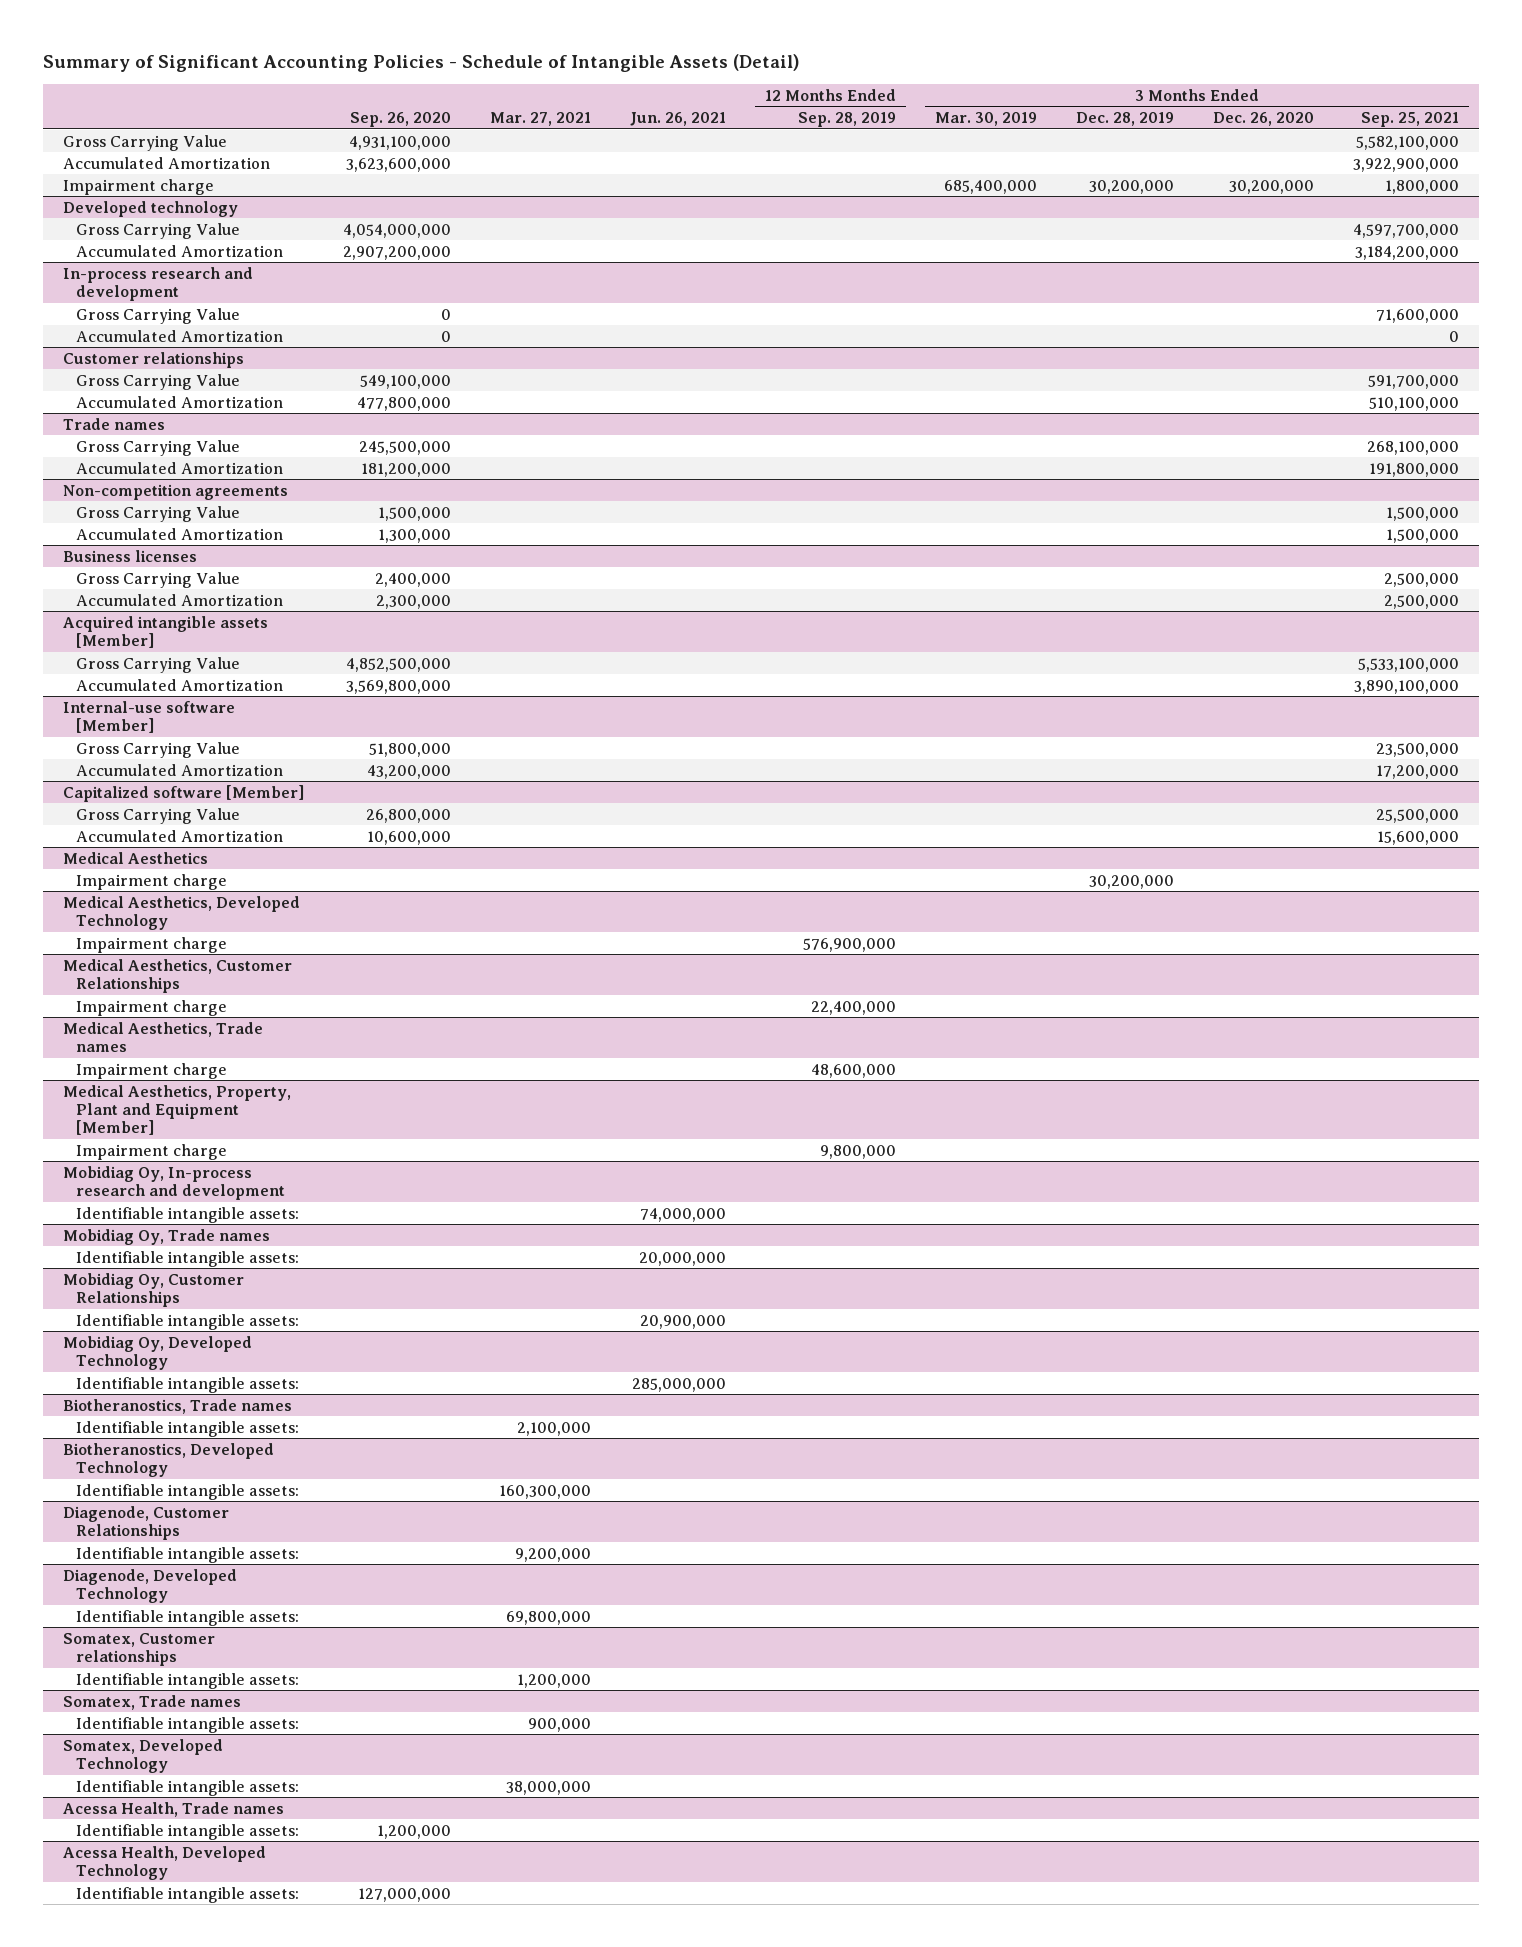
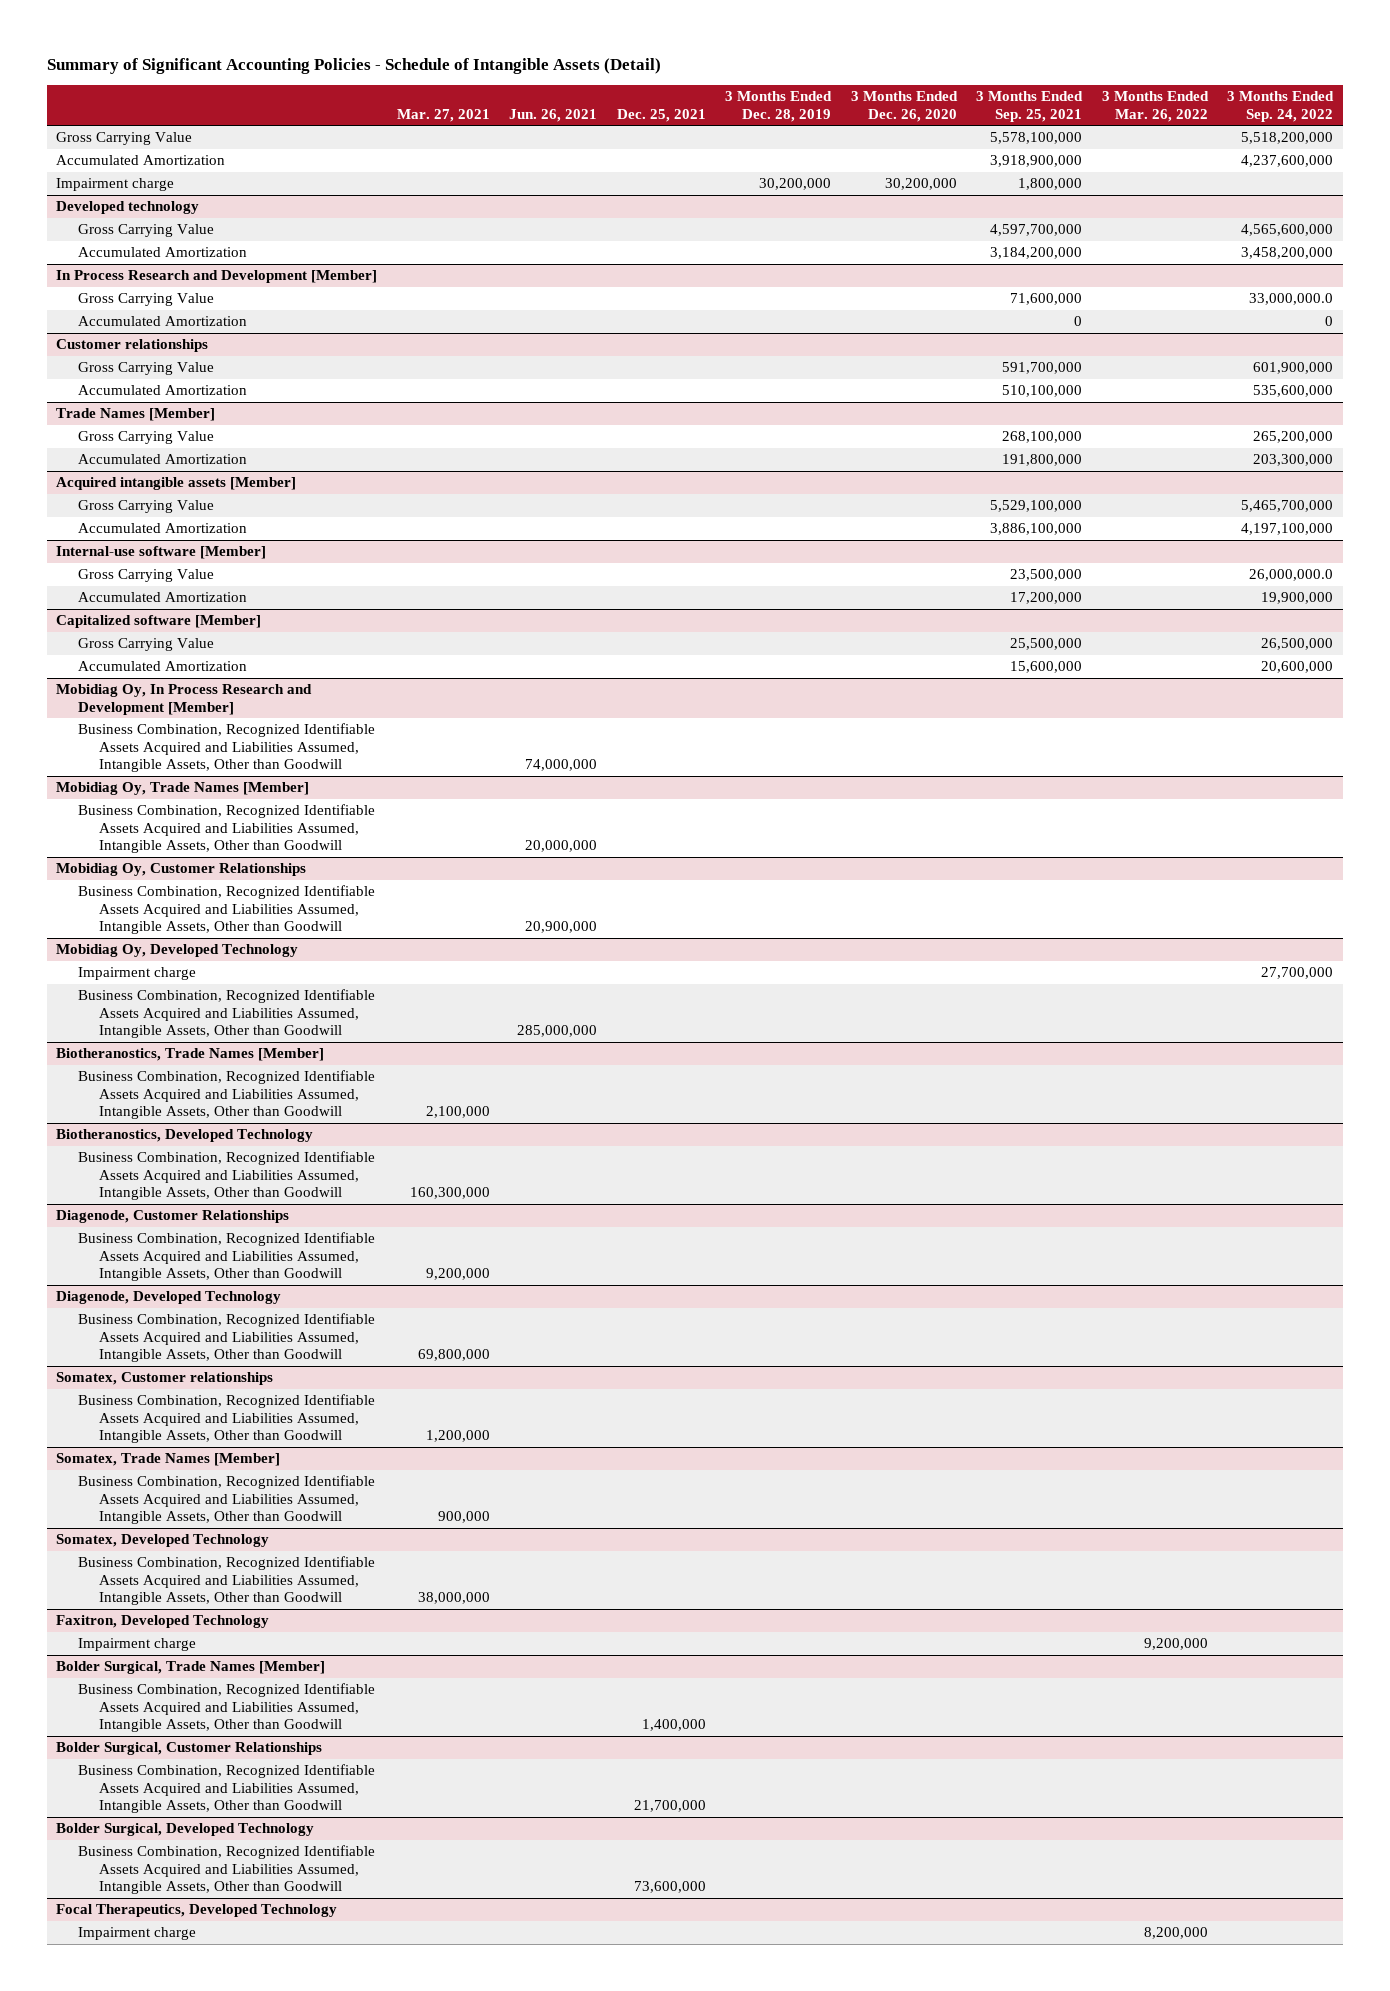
- | Sep. 26, 2020 | Mar. 27, 2021 | Jun. 26, 2021 | 12 Months Ended Sep. 28, 2019 | 3 Months Ended Mar. 30, 2019 | 3 Months Ended Dec. 28, 2019 | 3 Months Ended Dec. 26, 2020 | 3 Months Ended Sep. 25, 2021
+ | Mar. 27, 2021 | Jun. 26, 2021 | Dec. 25, 2021 | 3 Months Ended Dec. 28, 2019 | 3 Months Ended Dec. 26, 2020 | 3 Months Ended Sep. 25, 2021 | 3 Months Ended Mar. 26, 2022 | 3 Months Ended Sep. 24, 2022
- Gross Carrying Value | 4,931,100,000 | | | | | | | 5,582,100,000
- Accumulated Amortization | 3,623,600,000 | | | | | | | 3,922,900,000
+ Gross Carrying Value | | | | | | 5,578,100,000 | | 5,518,200,000
+ Accumulated Amortization | | | | | | 3,918,900,000 | | 4,237,600,000
- In-process research and development
+ In Process Research and Development [Member]
- Trade names
+ Trade Names [Member]
- Non-competition agreements
- Gross Carrying Value | 1,500,000 | | | | | | | 1,500,000
- Accumulated Amortization | 1,300,000 | | | | | | | 1,500,000
- Business licenses
- Gross Carrying Value | 2,400,000 | | | | | | | 2,500,000
- Accumulated Amortization | 2,300,000 | | | | | | | 2,500,000
@ Acquired intangible assets [Member]
- Gross Carrying Value | 4,852,500,000 | | | | | | | 5,533,100,000
- Accumulated Amortization | 3,569,800,000 | | | | | | | 3,890,100,000
+ Gross Carrying Value | | | | | | 5,529,100,000 | | 5,465,700,000
+ Accumulated Amortization | | | | | | 3,886,100,000 | | 4,197,100,000
- Medical Aesthetics
- Impairment charge | | | | | | 30,200,000 | |
- Medical Aesthetics, Developed Technology
- Impairment charge | | | | 576,900,000 | | | |
- Medical Aesthetics, Customer Relationships
- Impairment charge | | | | 22,400,000 | | | |
- Medical Aesthetics, Trade names
- Impairment charge | | | | 48,600,000 | | | |
- Medical Aesthetics, Property, Plant and Equipment [Member]
- Impairment charge | | | | 9,800,000 | | | |
- Mobidiag Oy, In-process research and development
- Identifiable intangible assets: | | | 74,000,000 | | | | |
- Mobidiag Oy, Trade names
- Identifiable intangible assets: | | | 20,000,000 | | | | |
+ Mobidiag Oy, In Process Research and Development [Member]
+ Business Combination, Recognized Identifiable Assets Acquired and Liabilities Assumed, Intangible Assets, Other than Goodwill | | 74,000,000 | | | | | |
+ Mobidiag Oy, Trade Names [Member]
+ Business Combination, Recognized Identifiable Assets Acquired and Liabilities Assumed, Intangible Assets, Other than Goodwill | | 20,000,000 | | | | | |
@ Mobidiag Oy, Customer Relationships
- Identifiable intangible assets: | | | 20,900,000 | | | | |
+ Business Combination, Recognized Identifiable Assets Acquired and Liabilities Assumed, Intangible Assets, Other than Goodwill | | 20,900,000 | | | | | |
@ Mobidiag Oy, Developed Technology
- Identifiable intangible assets: | | | 285,000,000 | | | | |
- Biotheranostics, Trade names
- Identifiable intangible assets: | | 2,100,000 | | | | | |
@ Mobidiag Oy, Developed Technology
+ Impairment charge | | | | | | | | 27,700,000
+ Business Combination, Recognized Identifiable Assets Acquired and Liabilities Assumed, Intangible Assets, Other than Goodwill | | 285,000,000 | | | | | |
+ Biotheranostics, Trade Names [Member]
+ Business Combination, Recognized Identifiable Assets Acquired and Liabilities Assumed, Intangible Assets, Other than Goodwill | 2,100,000 | | | | | | |
@ Biotheranostics, Developed Technology
- Identifiable intangible assets: | | 160,300,000 | | | | | |
+ Business Combination, Recognized Identifiable Assets Acquired and Liabilities Assumed, Intangible Assets, Other than Goodwill | 160,300,000 | | | | | | |
@ Diagenode, Customer Relationships
- Identifiable intangible assets: | | 9,200,000 | | | | | |
+ Business Combination, Recognized Identifiable Assets Acquired and Liabilities Assumed, Intangible Assets, Other than Goodwill | 9,200,000 | | | | | | |
@ Diagenode, Developed Technology
- Identifiable intangible assets: | | 69,800,000 | | | | | |
+ Business Combination, Recognized Identifiable Assets Acquired and Liabilities Assumed, Intangible Assets, Other than Goodwill | 69,800,000 | | | | | | |
@ Somatex, Customer relationships
- Identifiable intangible assets: | | 1,200,000 | | | | | |
- Somatex, Trade names
- Identifiable intangible assets: | | 900,000 | | | | | |
@ Somatex, Customer relationships
+ Business Combination, Recognized Identifiable Assets Acquired and Liabilities Assumed, Intangible Assets, Other than Goodwill | 1,200,000 | | | | | | |
+ Somatex, Trade Names [Member]
+ Business Combination, Recognized Identifiable Assets Acquired and Liabilities Assumed, Intangible Assets, Other than Goodwill | 900,000 | | | | | | |
@ Somatex, Developed Technology
- Identifiable intangible assets: | | 38,000,000 | | | | | |
- Acessa Health, Trade names
- Identifiable intangible assets: | 1,200,000 | | | | | | |
- Acessa Health, Developed Technology
- Identifiable intangible assets: | 127,000,000 | | | | | | |
@ Somatex, Developed Technology
+ Business Combination, Recognized Identifiable Assets Acquired and Liabilities Assumed, Intangible Assets, Other than Goodwill | 38,000,000 | | | | | | |
+ Faxitron, Developed Technology
+ Impairment charge | | | | | | | 9,200,000 |
+ Bolder Surgical, Trade Names [Member]
+ Business Combination, Recognized Identifiable Assets Acquired and Liabilities Assumed, Intangible Assets, Other than Goodwill | | | 1,400,000 | | | | |
+ Bolder Surgical, Customer Relationships
+ Business Combination, Recognized Identifiable Assets Acquired and Liabilities Assumed, Intangible Assets, Other than Goodwill | | | 21,700,000 | | | | |
+ Bolder Surgical, Developed Technology
+ Business Combination, Recognized Identifiable Assets Acquired and Liabilities Assumed, Intangible Assets, Other than Goodwill | | | 73,600,000 | | | | |
+ Focal Therapeutics, Developed Technology
+ Impairment charge | | | | | | | 8,200,000 |

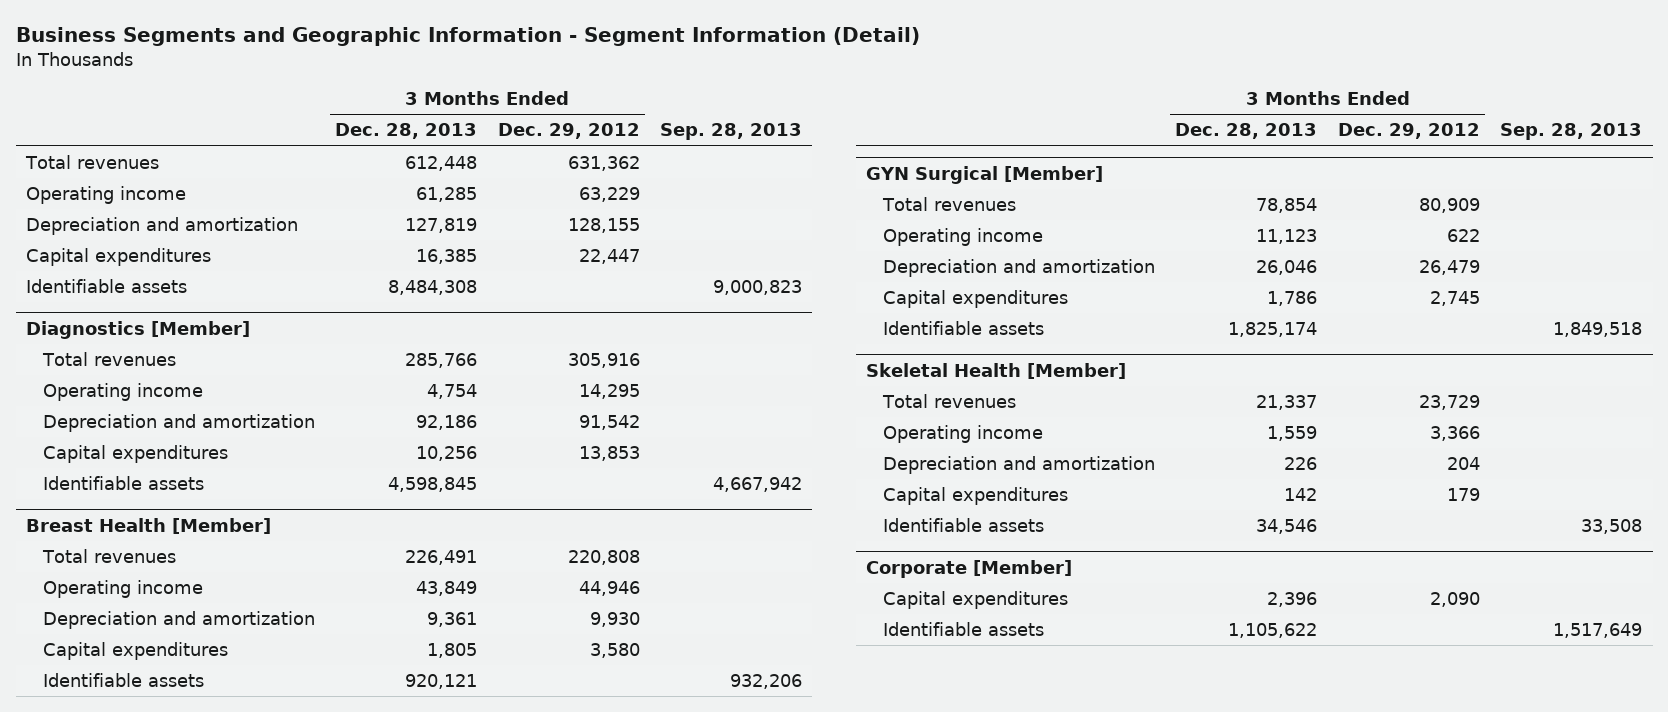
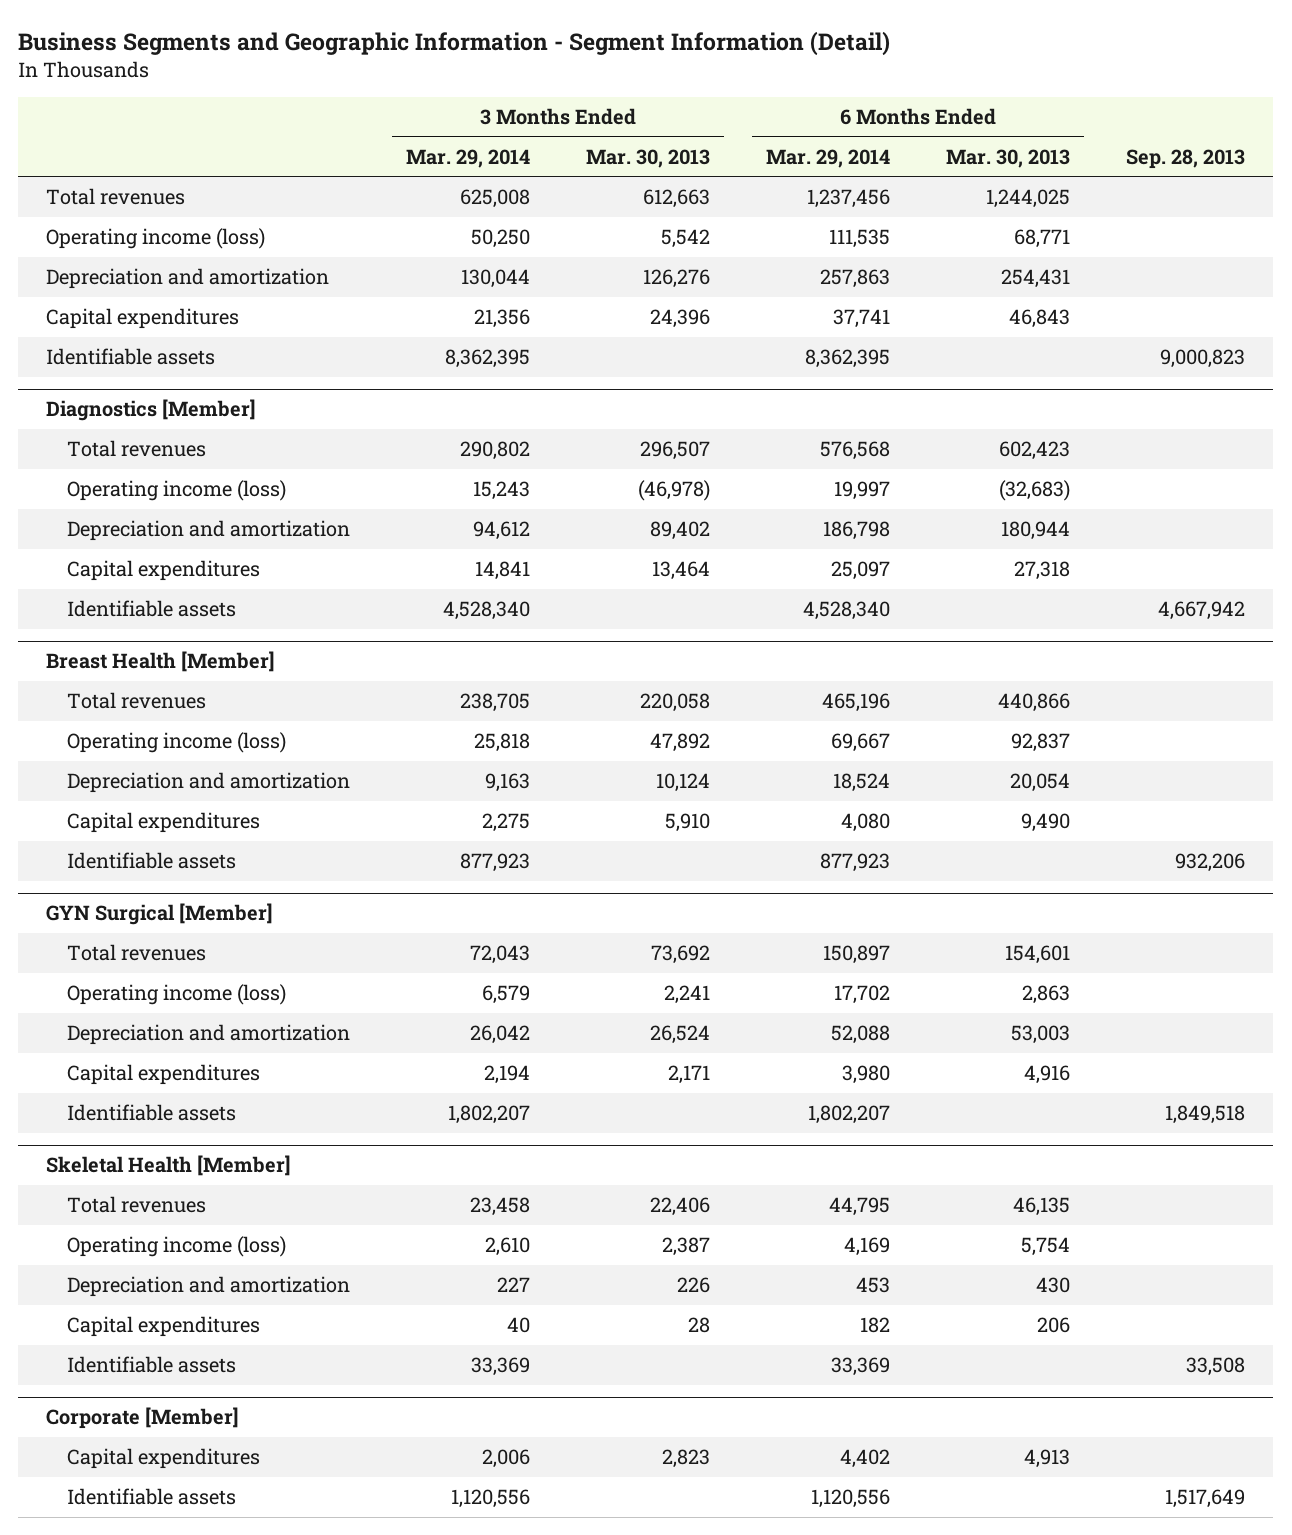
- | 3 Months Ended Dec. 28, 2013 | 3 Months Ended Dec. 29, 2012 | Sep. 28, 2013
+ | 3 Months Ended Mar. 29, 2014 | 3 Months Ended Mar. 30, 2013 | 6 Months Ended Mar. 29, 2014 | 6 Months Ended Mar. 30, 2013 | Sep. 28, 2013
- Operating income | 61,285 | 63,229 |
+ Operating income (loss) | 50,250 | 5,542 | 111,535 | 68,771 |
@ Diagnostics [Member]
- Operating income | 4,754 | 14,295 |
+ Operating income (loss) | 15,243 | (46,978) | 19,997 | (32,683) |
@ Breast Health [Member]
- Operating income | 43,849 | 44,946 |
+ Operating income (loss) | 25,818 | 47,892 | 69,667 | 92,837 |
@ GYN Surgical [Member]
- Operating income | 11,123 | 622 |
+ Operating income (loss) | 6,579 | 2,241 | 17,702 | 2,863 |
@ Skeletal Health [Member]
- Operating income | 1,559 | 3,366 |
+ Operating income (loss) | 2,610 | 2,387 | 4,169 | 5,754 |

